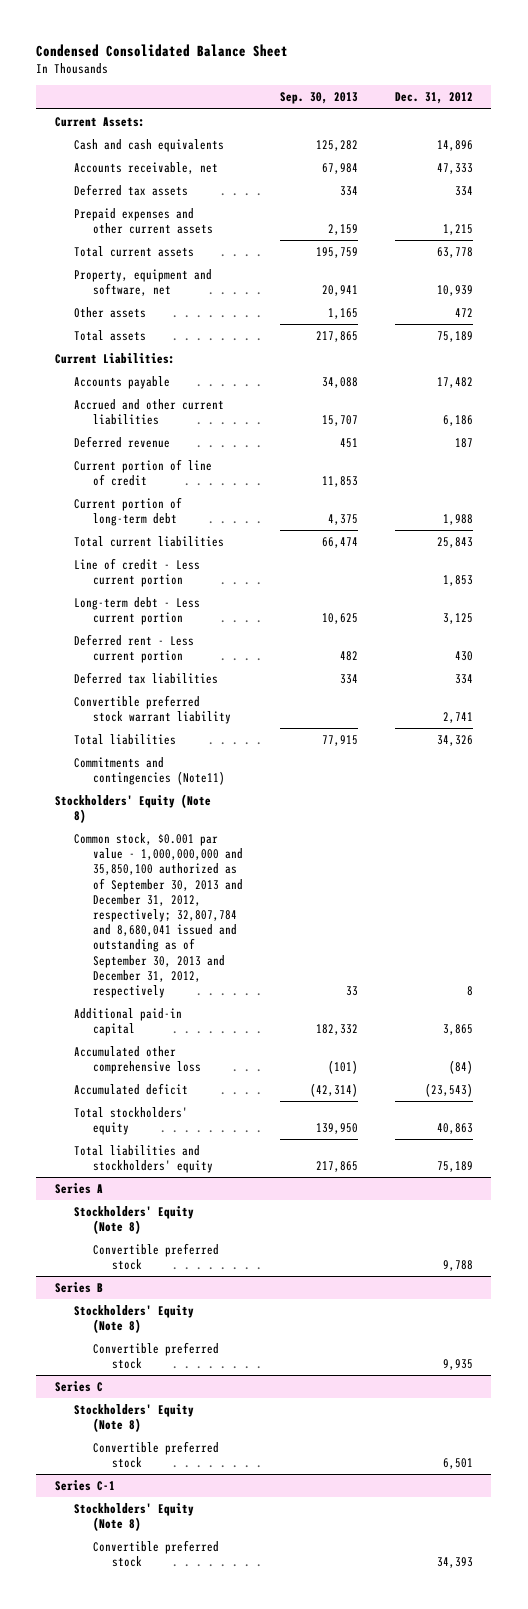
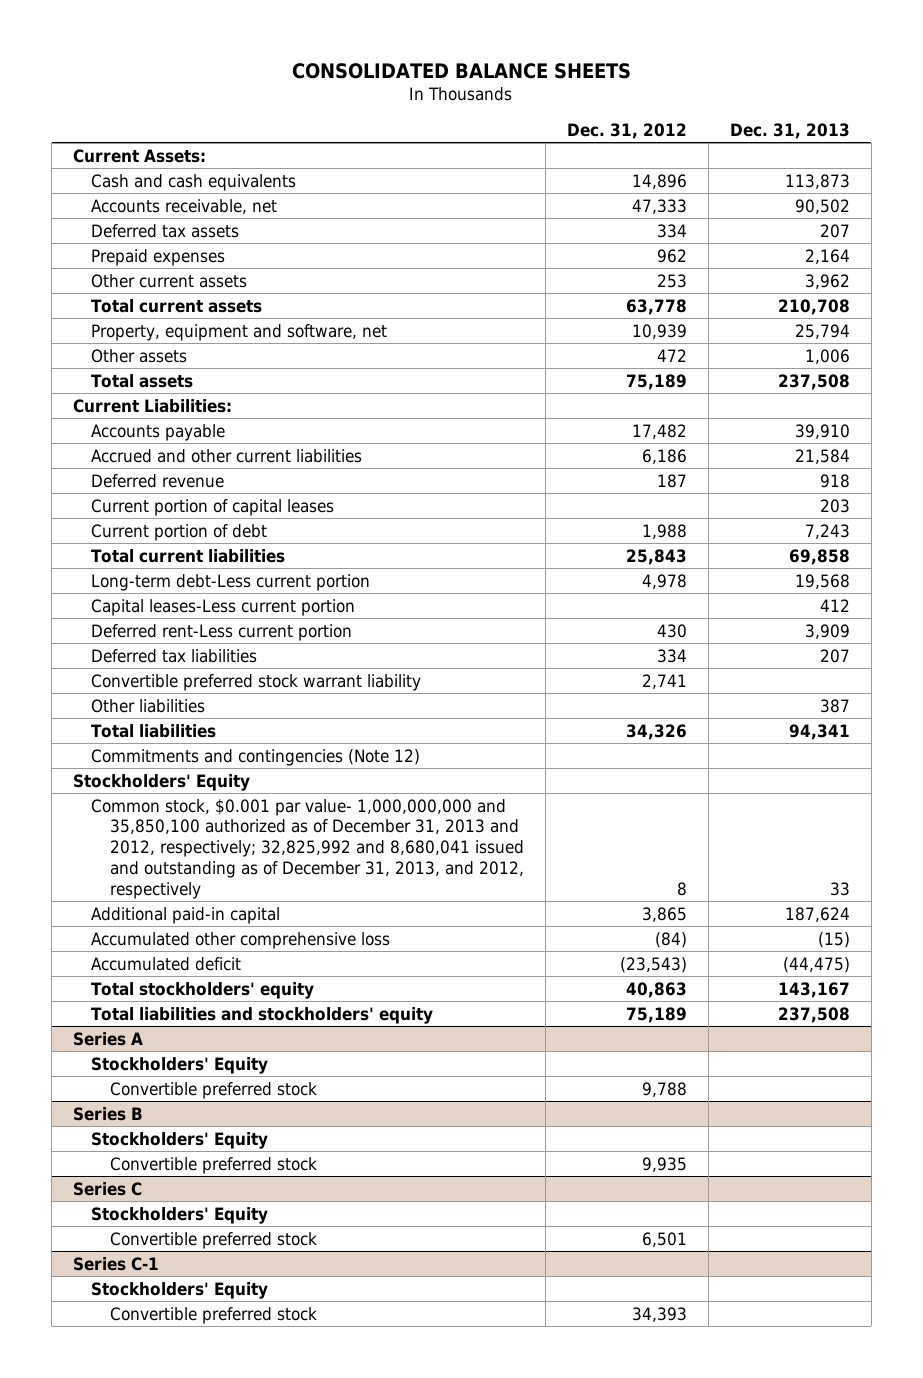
- Condensed Consolidated Balance Sheet
+ CONSOLIDATED BALANCE SHEETS
- | Sep. 30, 2013 | Dec. 31, 2012
+ | Dec. 31, 2012 | Dec. 31, 2013
- Prepaid expenses and other current assets | 2,159 | 1,215
+ Prepaid expenses | 962 | 2,164
+ Other current assets | 253 | 3,962
- Current portion of line of credit | 11,853 |
- Current portion of long-term debt | 4,375 | 1,988
+ Current portion of capital leases | | 203
+ Current portion of debt | 1,988 | 7,243
- Line of credit - Less current portion | | 1,853
- Long-term debt - Less current portion | 10,625 | 3,125
- Deferred rent - Less current portion | 482 | 430
+ Long-term debt-Less current portion | 4,978 | 19,568
+ Capital leases-Less current portion | | 412
+ Deferred rent-Less current portion | 430 | 3,909
+ Other liabilities | | 387
- Commitments and contingencies (Note11)
- Stockholders' Equity (Note 8)
- Common stock, $0.001 par value - 1,000,000,000 and 35,850,100 authorized as of September 30, 2013 and December 31, 2012, respectively; 32,807,784 and 8,680,041 issued and outstanding as of September 30, 2013 and December 31, 2012, respectively | 33 | 8
+ Commitments and contingencies (Note 12)
+ Stockholders' Equity
+ Common stock, $0.001 par value- 1,000,000,000 and 35,850,100 authorized as of December 31, 2013 and 2012, respectively; 32,825,992 and 8,680,041 issued and outstanding as of December 31, 2013, and 2012, respectively | 8 | 33
@ Series A
- Stockholders' Equity (Note 8)
+ Stockholders' Equity
@ Series B
- Stockholders' Equity (Note 8)
+ Stockholders' Equity
@ Series C
- Stockholders' Equity (Note 8)
+ Stockholders' Equity
@ Series C-1
- Stockholders' Equity (Note 8)
+ Stockholders' Equity

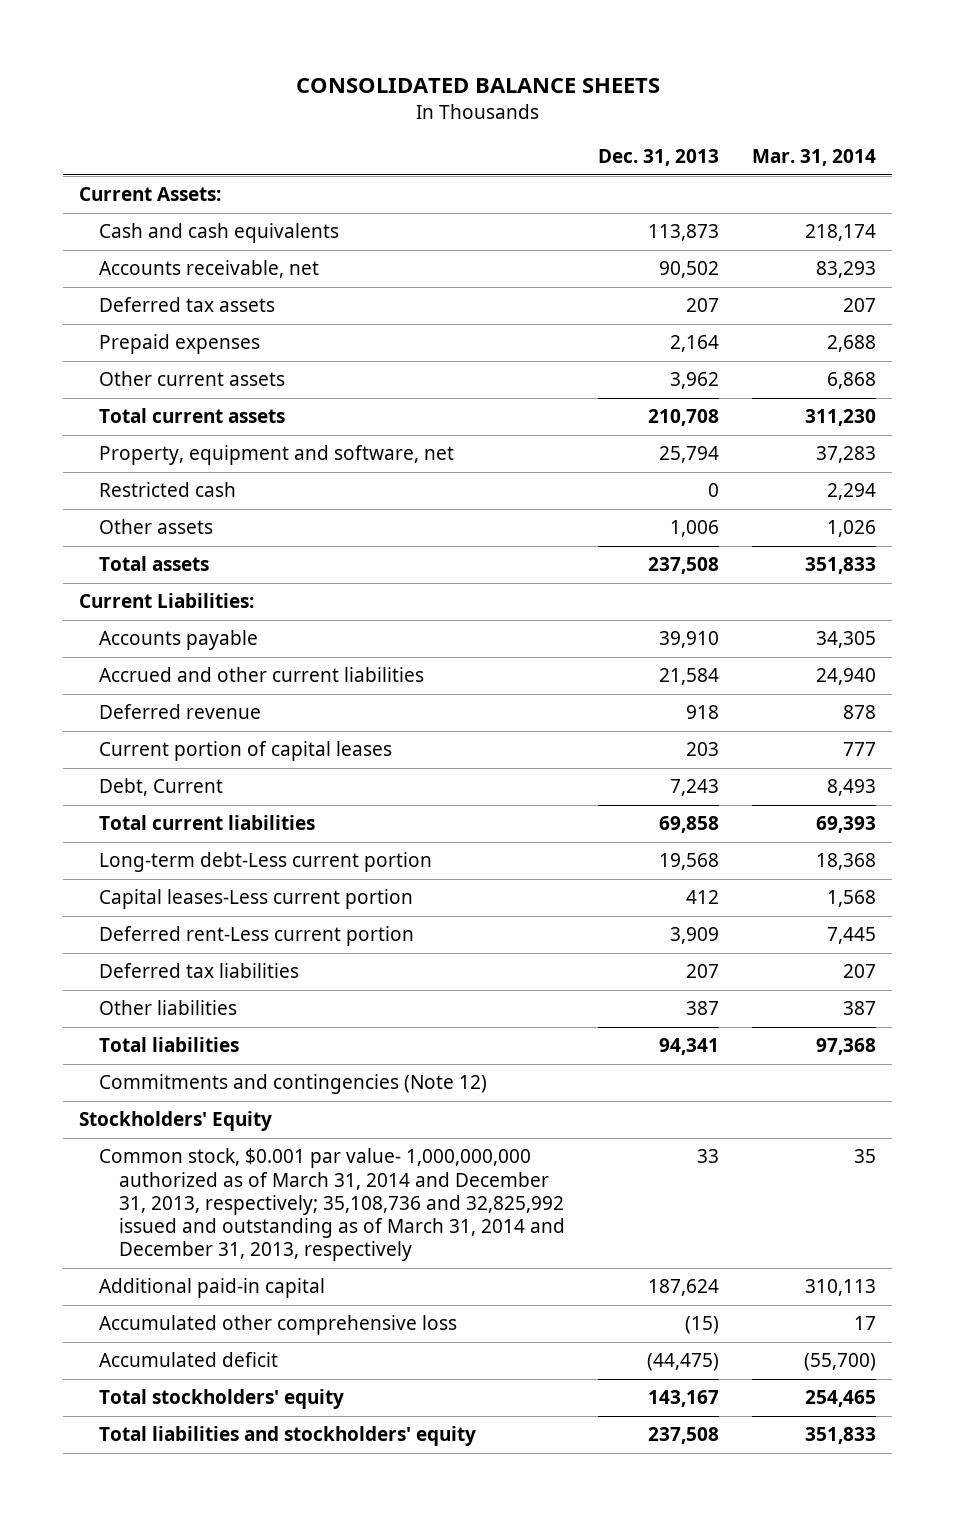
- | Dec. 31, 2012 | Dec. 31, 2013
+ | Dec. 31, 2013 | Mar. 31, 2014
+ Restricted cash | 0 | 2,294
- Current portion of debt | 1,988 | 7,243
+ Debt, Current | 7,243 | 8,493
- Convertible preferred stock warrant liability | 2,741 |
- Common stock, $0.001 par value- 1,000,000,000 and 35,850,100 authorized as of December 31, 2013 and 2012, respectively; 32,825,992 and 8,680,041 issued and outstanding as of December 31, 2013, and 2012, respectively | 8 | 33
+ Common stock, $0.001 par value- 1,000,000,000 authorized as of March 31, 2014 and December 31, 2013, respectively; 35,108,736 and 32,825,992 issued and outstanding as of March 31, 2014 and December 31, 2013, respectively | 33 | 35
- Series A
- Stockholders' Equity
- Convertible preferred stock | 9,788 |
- Series B
- Stockholders' Equity
- Convertible preferred stock | 9,935 |
- Series C
- Stockholders' Equity
- Convertible preferred stock | 6,501 |
- Series C-1
- Stockholders' Equity
- Convertible preferred stock | 34,393 |

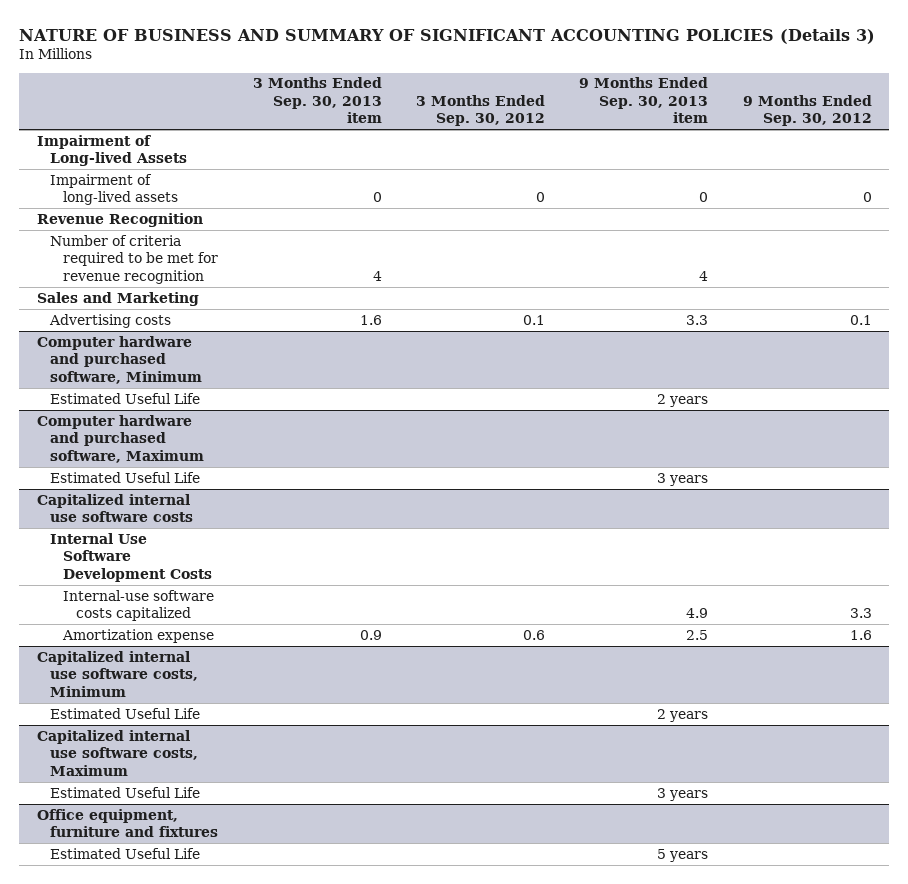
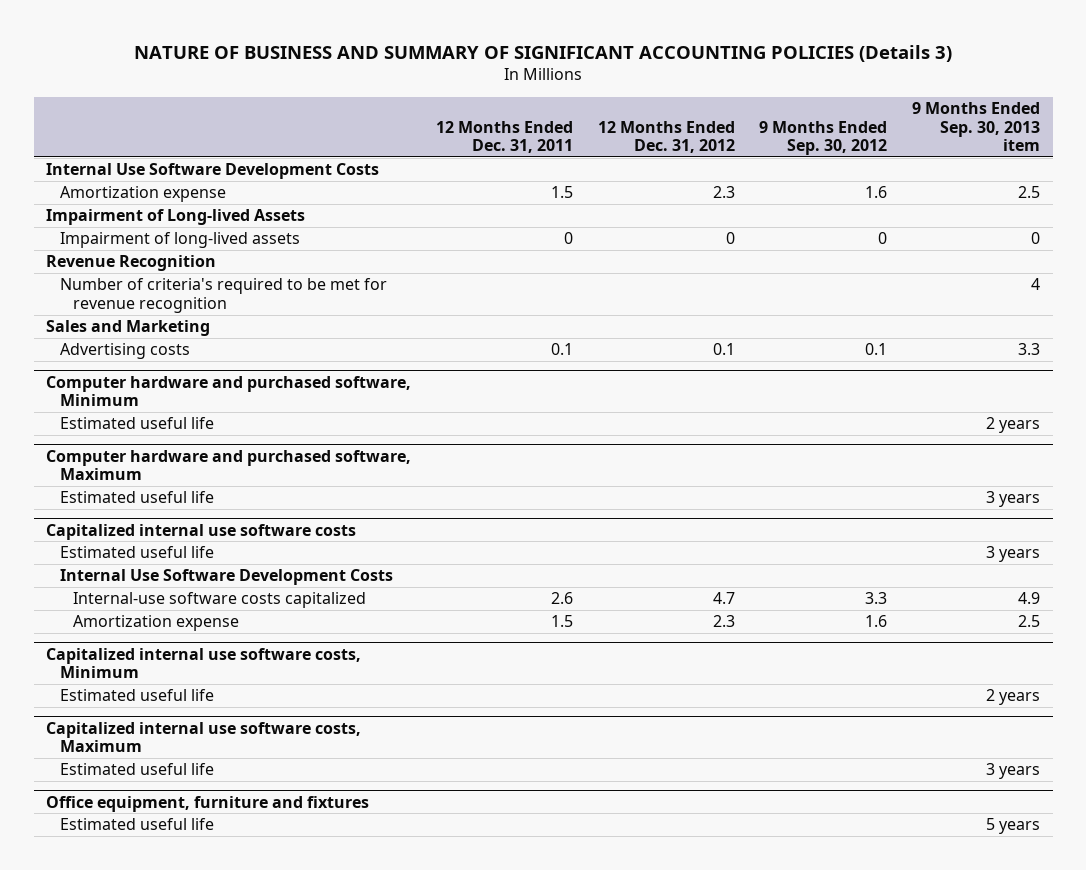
- | 3 Months Ended Sep. 30, 2013 item | 3 Months Ended Sep. 30, 2012 | 9 Months Ended Sep. 30, 2013 item | 9 Months Ended Sep. 30, 2012
+ | 12 Months Ended Dec. 31, 2011 | 12 Months Ended Dec. 31, 2012 | 9 Months Ended Sep. 30, 2012 | 9 Months Ended Sep. 30, 2013 item
+ Internal Use Software Development Costs
+ Amortization expense | 1.5 | 2.3 | 1.6 | 2.5
- Number of criteria required to be met for revenue recognition | 4 | | 4 |
+ Number of criteria's required to be met for revenue recognition | | | | 4
@ Computer hardware and purchased software, Minimum
- Estimated Useful Life | | | 2 years |
+ Estimated useful life | | | | 2 years
@ Computer hardware and purchased software, Maximum
- Estimated Useful Life | | | 3 years |
+ Estimated useful life | | | | 3 years
@ Capitalized internal use software costs
+ Estimated useful life | | | | 3 years
@ Capitalized internal use software costs, Minimum
- Estimated Useful Life | | | 2 years |
+ Estimated useful life | | | | 2 years
@ Capitalized internal use software costs, Maximum
- Estimated Useful Life | | | 3 years |
+ Estimated useful life | | | | 3 years
@ Office equipment, furniture and fixtures
- Estimated Useful Life | | | 5 years |
+ Estimated useful life | | | | 5 years

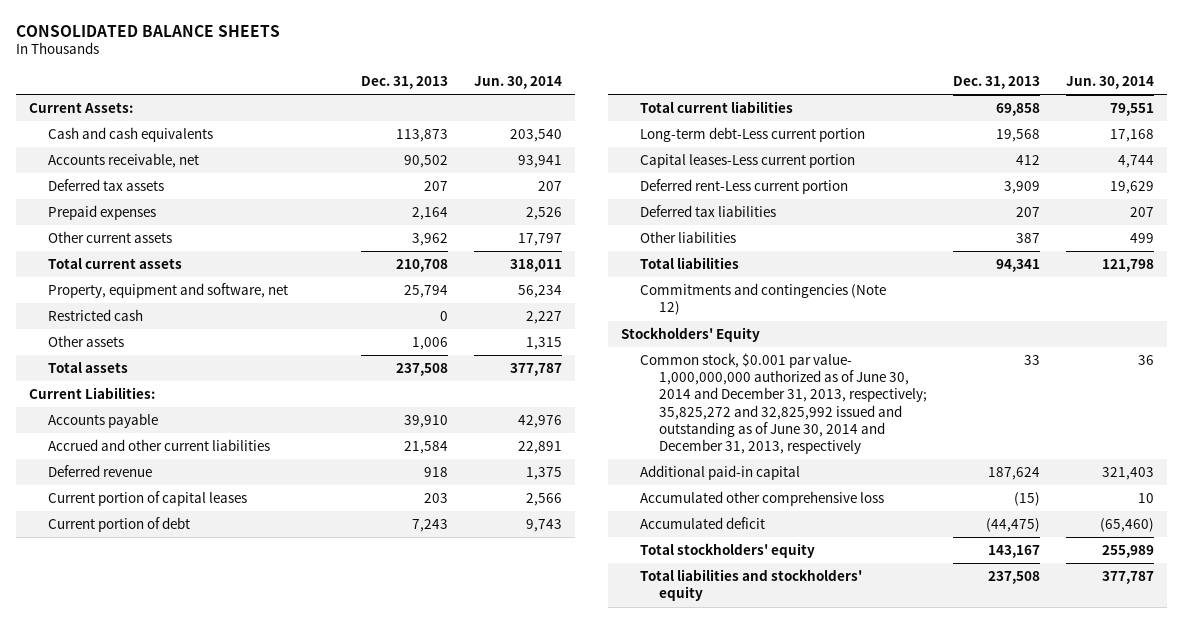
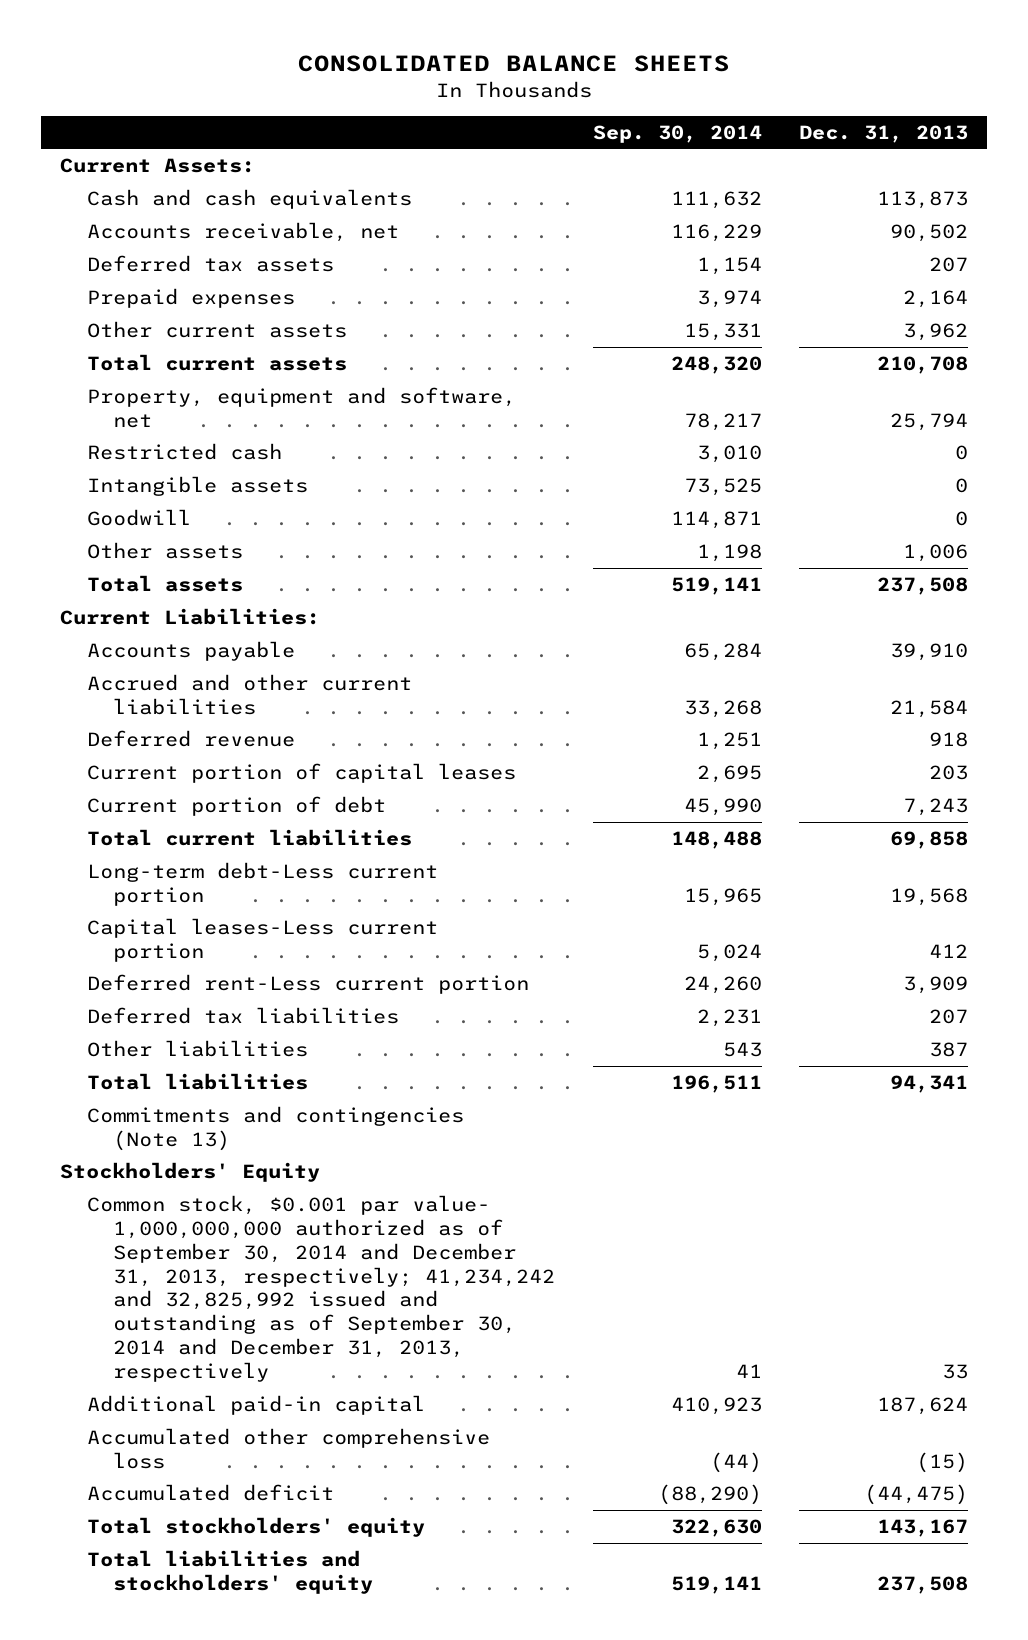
- | Dec. 31, 2013 | Jun. 30, 2014
+ | Sep. 30, 2014 | Dec. 31, 2013
+ Intangible assets | 73,525 | 0
+ Goodwill | 114,871 | 0
- Commitments and contingencies (Note 12)
+ Commitments and contingencies (Note 13)
- Common stock, $0.001 par value- 1,000,000,000 authorized as of June 30, 2014 and December 31, 2013, respectively; 35,825,272 and 32,825,992 issued and outstanding as of June 30, 2014 and December 31, 2013, respectively | 33 | 36
+ Common stock, $0.001 par value- 1,000,000,000 authorized as of September 30, 2014 and December 31, 2013, respectively; 41,234,242 and 32,825,992 issued and outstanding as of September 30, 2014 and December 31, 2013, respectively | 41 | 33

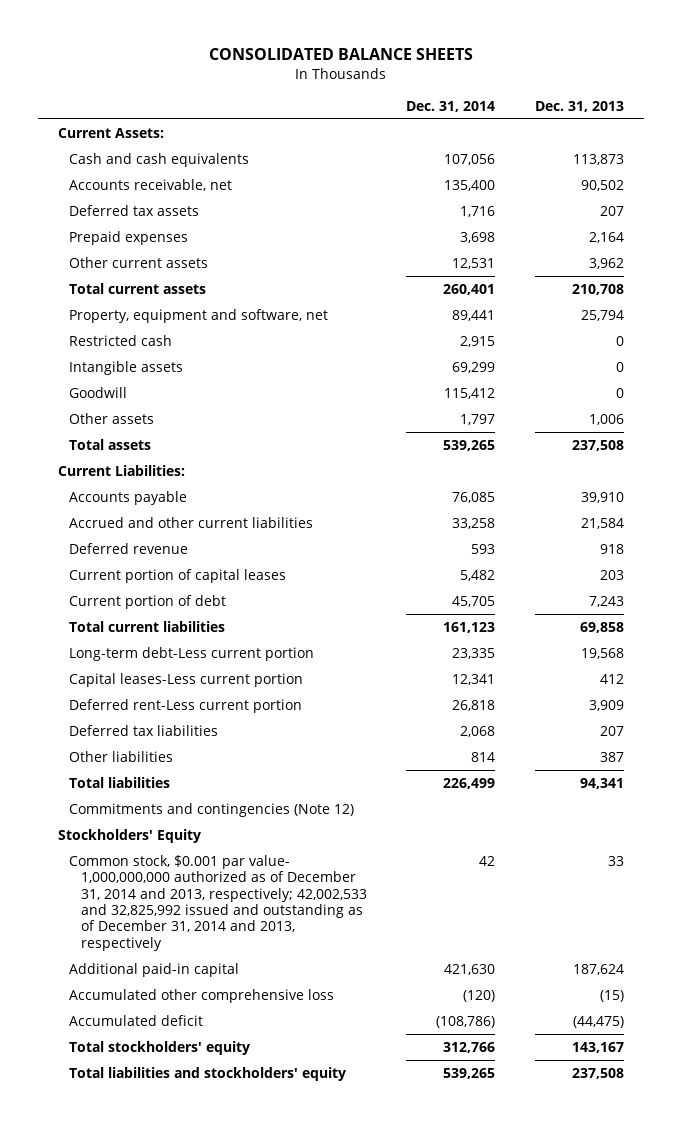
- | Sep. 30, 2014 | Dec. 31, 2013
+ | Dec. 31, 2014 | Dec. 31, 2013
- Commitments and contingencies (Note 13)
+ Commitments and contingencies (Note 12)
- Common stock, $0.001 par value- 1,000,000,000 authorized as of September 30, 2014 and December 31, 2013, respectively; 41,234,242 and 32,825,992 issued and outstanding as of September 30, 2014 and December 31, 2013, respectively | 41 | 33
+ Common stock, $0.001 par value- 1,000,000,000 authorized as of December 31, 2014 and 2013, respectively; 42,002,533 and 32,825,992 issued and outstanding as of December 31, 2014 and 2013, respectively | 42 | 33

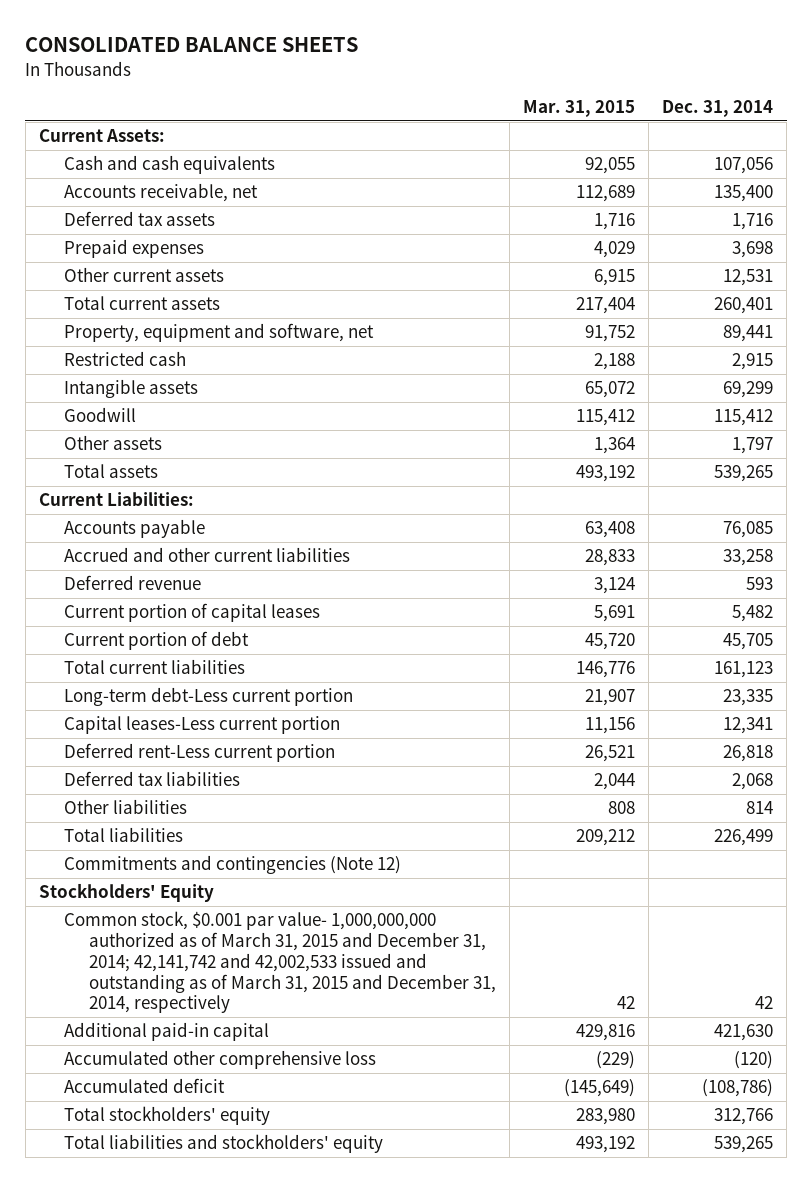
- | Dec. 31, 2014 | Dec. 31, 2013
+ | Mar. 31, 2015 | Dec. 31, 2014
- Common stock, $0.001 par value- 1,000,000,000 authorized as of December 31, 2014 and 2013, respectively; 42,002,533 and 32,825,992 issued and outstanding as of December 31, 2014 and 2013, respectively | 42 | 33
+ Common stock, $0.001 par value- 1,000,000,000 authorized as of March 31, 2015 and December 31, 2014; 42,141,742 and 42,002,533 issued and outstanding as of March 31, 2015 and December 31, 2014, respectively | 42 | 42

